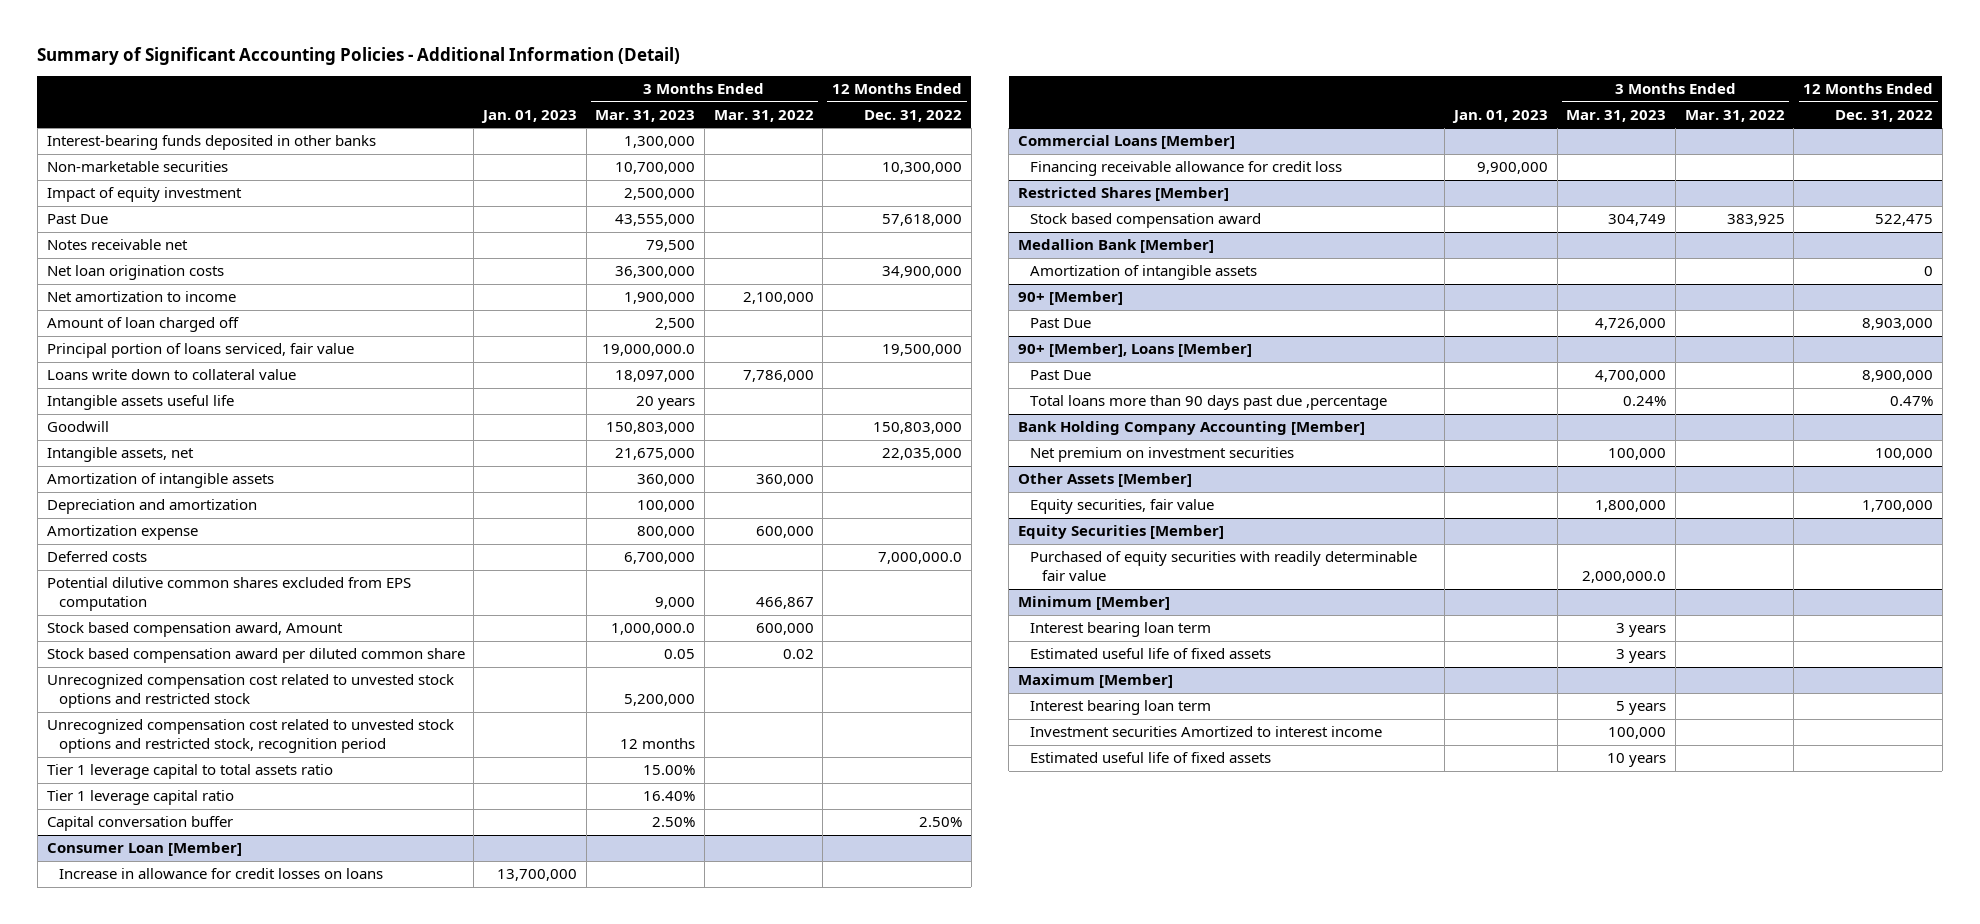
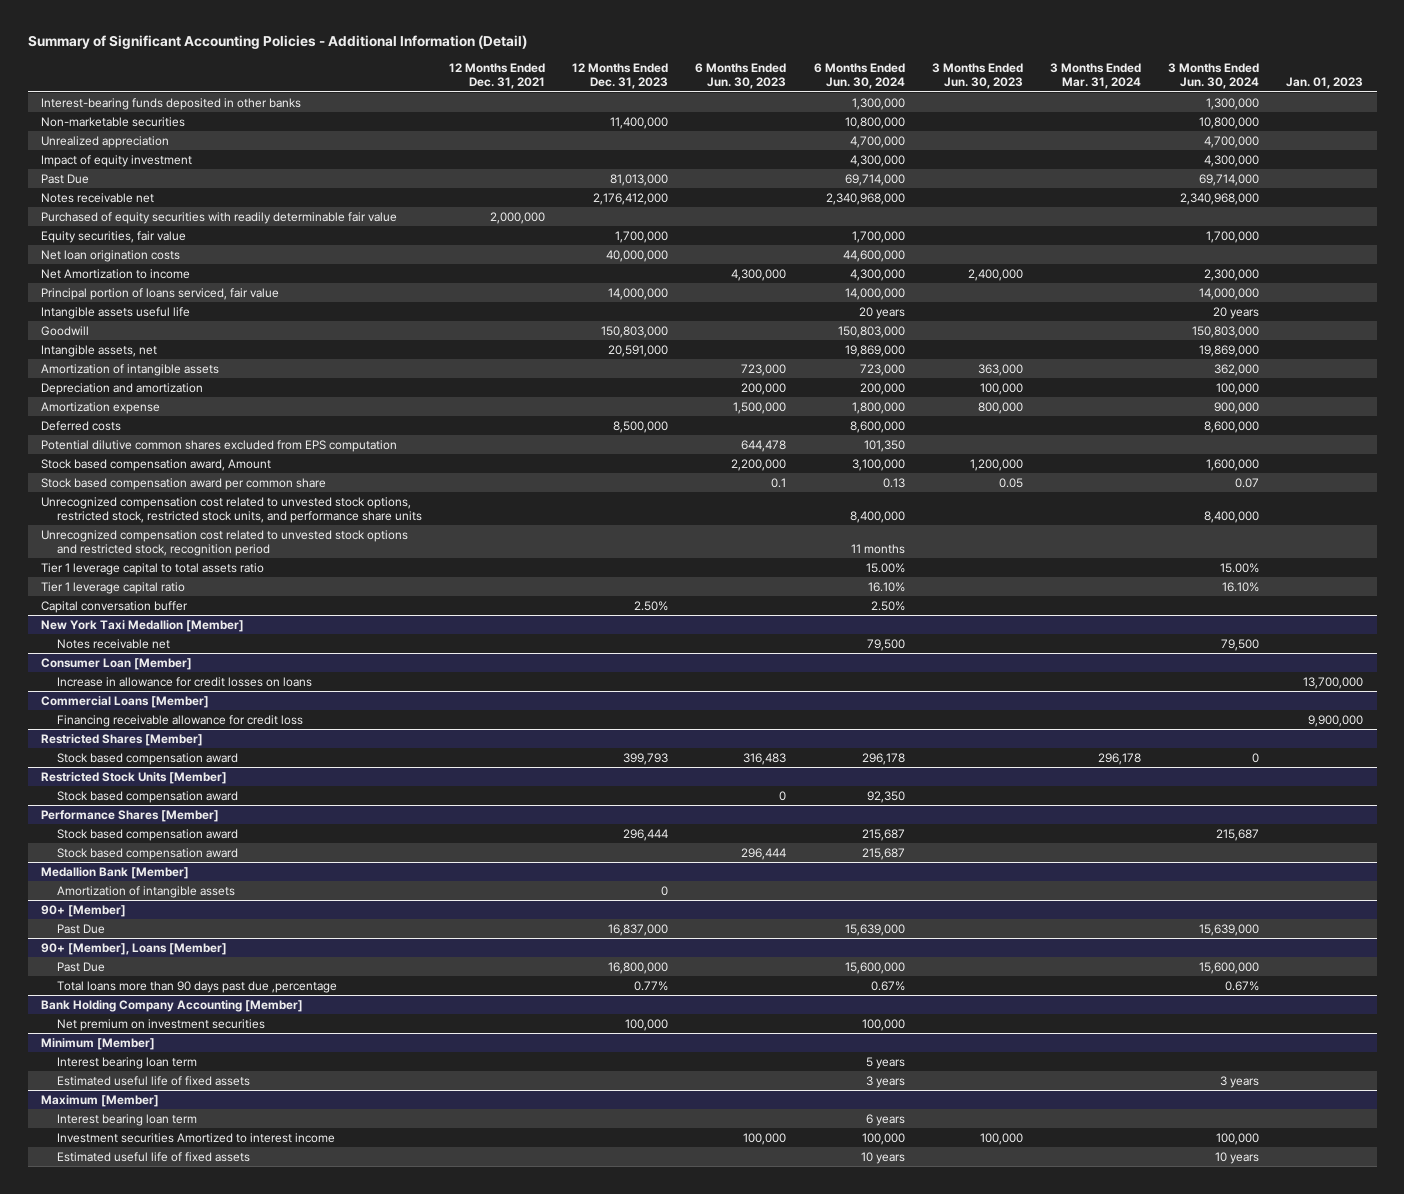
- | Jan. 01, 2023 | 3 Months Ended Mar. 31, 2023 | 3 Months Ended Mar. 31, 2022 | 12 Months Ended Dec. 31, 2022
+ | 12 Months Ended Dec. 31, 2021 | 12 Months Ended Dec. 31, 2023 | 6 Months Ended Jun. 30, 2023 | 6 Months Ended Jun. 30, 2024 | 3 Months Ended Jun. 30, 2023 | 3 Months Ended Mar. 31, 2024 | 3 Months Ended Jun. 30, 2024 | Jan. 01, 2023
+ Unrealized appreciation | | | | 4,700,000 | | | 4,700,000 |
+ Purchased of equity securities with readily determinable fair value | 2,000,000 | | | | | | |
+ Equity securities, fair value | | 1,700,000 | | 1,700,000 | | | 1,700,000 |
- Net amortization to income | | 1,900,000 | 2,100,000 |
- Amount of loan charged off | | 2,500 | |
+ Net Amortization to income | | | 4,300,000 | 4,300,000 | 2,400,000 | | 2,300,000 |
- Loans write down to collateral value | | 18,097,000 | 7,786,000 |
- Stock based compensation award per diluted common share | | 0.05 | 0.02 |
- Unrecognized compensation cost related to unvested stock options and restricted stock | | 5,200,000 | |
+ Stock based compensation award per common share | | | 0.1 | 0.13 | 0.05 | | 0.07 |
+ Unrecognized compensation cost related to unvested stock options, restricted stock, restricted stock units, and performance share units | | | | 8,400,000 | | | 8,400,000 |
+ New York Taxi Medallion [Member]
+ Notes receivable net | | | | 79,500 | | | 79,500 |
+ Restricted Stock Units [Member]
+ Stock based compensation award | | | 0 | 92,350 | | | |
+ Performance Shares [Member]
+ Stock based compensation award | | 296,444 | | 215,687 | | | 215,687 |
+ Stock based compensation award | | | 296,444 | 215,687 | | | |
- Other Assets [Member]
- Equity securities, fair value | | 1,800,000 | | 1,700,000
- Equity Securities [Member]
- Purchased of equity securities with readily determinable fair value | | 2,000,000.0 | |

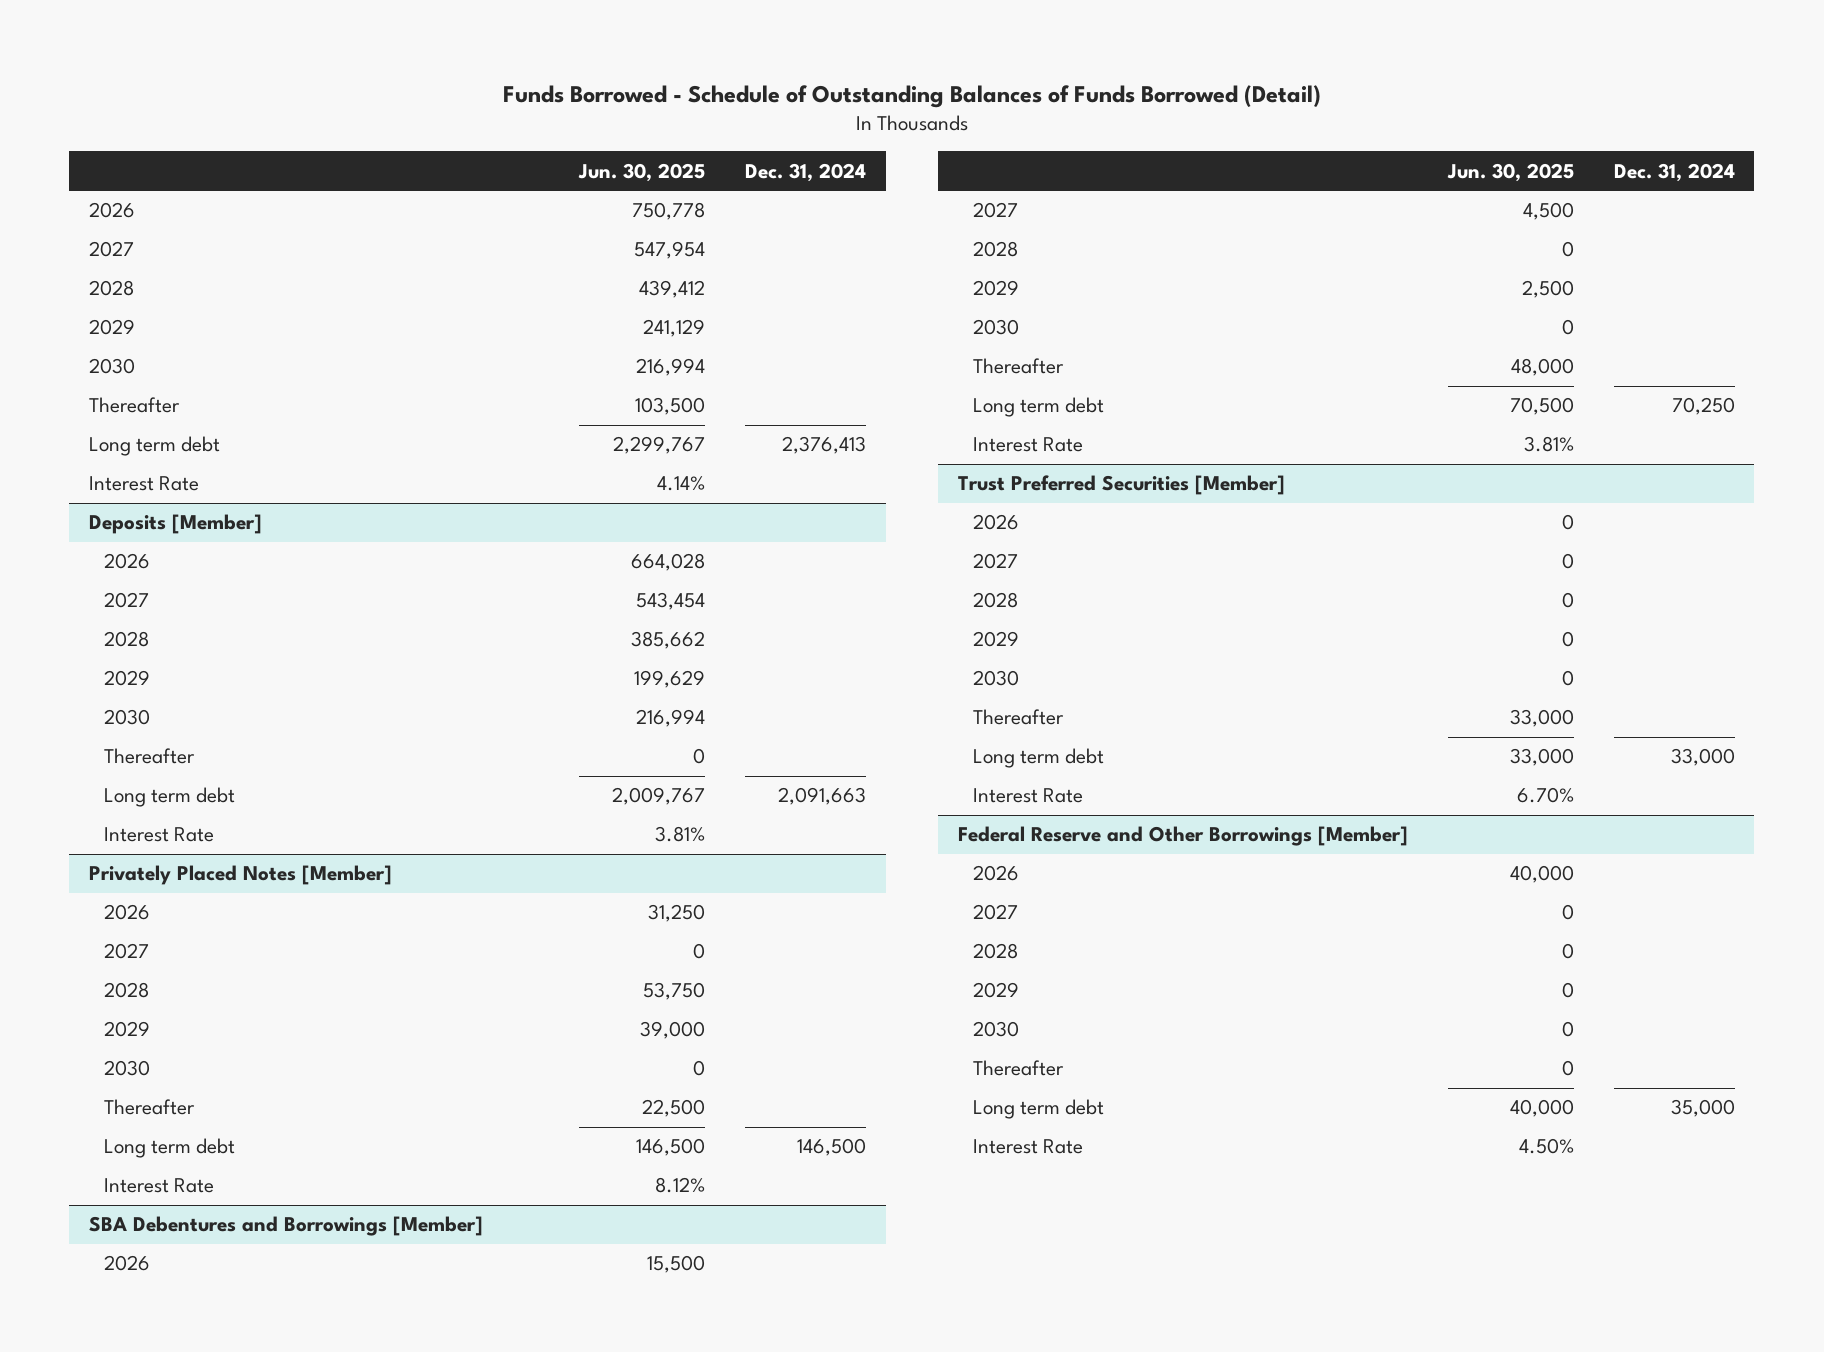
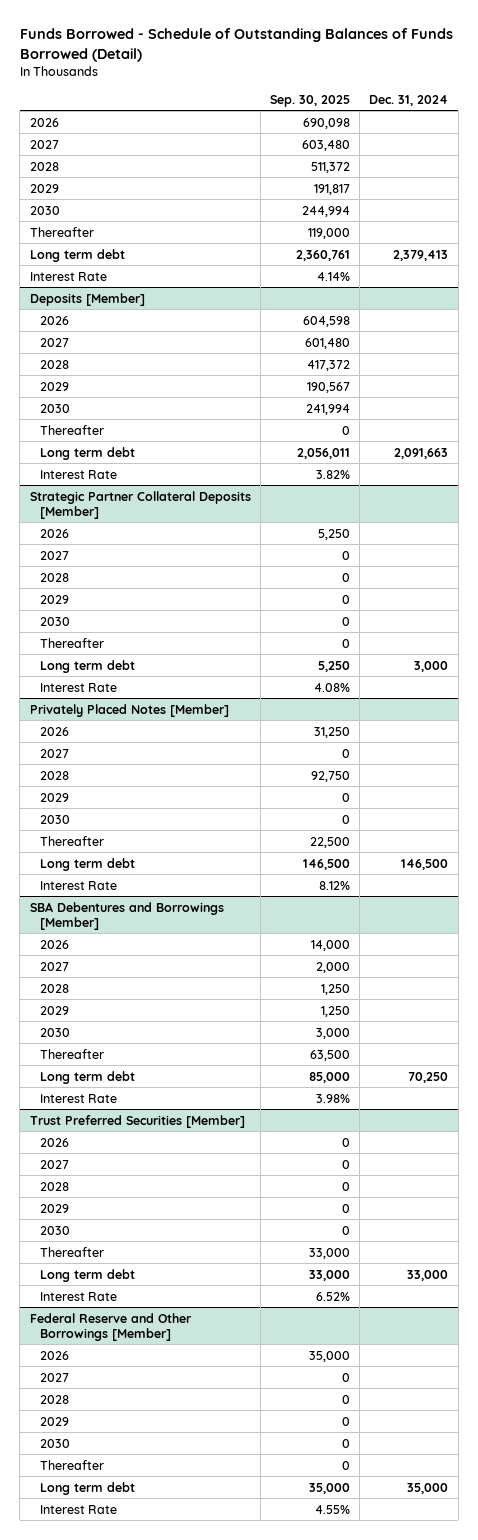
- | Jun. 30, 2025 | Dec. 31, 2024
+ | Sep. 30, 2025 | Dec. 31, 2024
- Long term debt | 2,299,767 | 2,376,413
+ Long term debt | 2,360,761 | 2,379,413
+ Strategic Partner Collateral Deposits [Member]
+ 2026 | 5,250 |
+ 2027 | 0 |
+ 2028 | 0 |
+ 2029 | 0 |
+ 2030 | 0 |
+ Thereafter | 0 |
+ Long term debt | 5,250 | 3,000
+ Interest Rate | 4.08% |

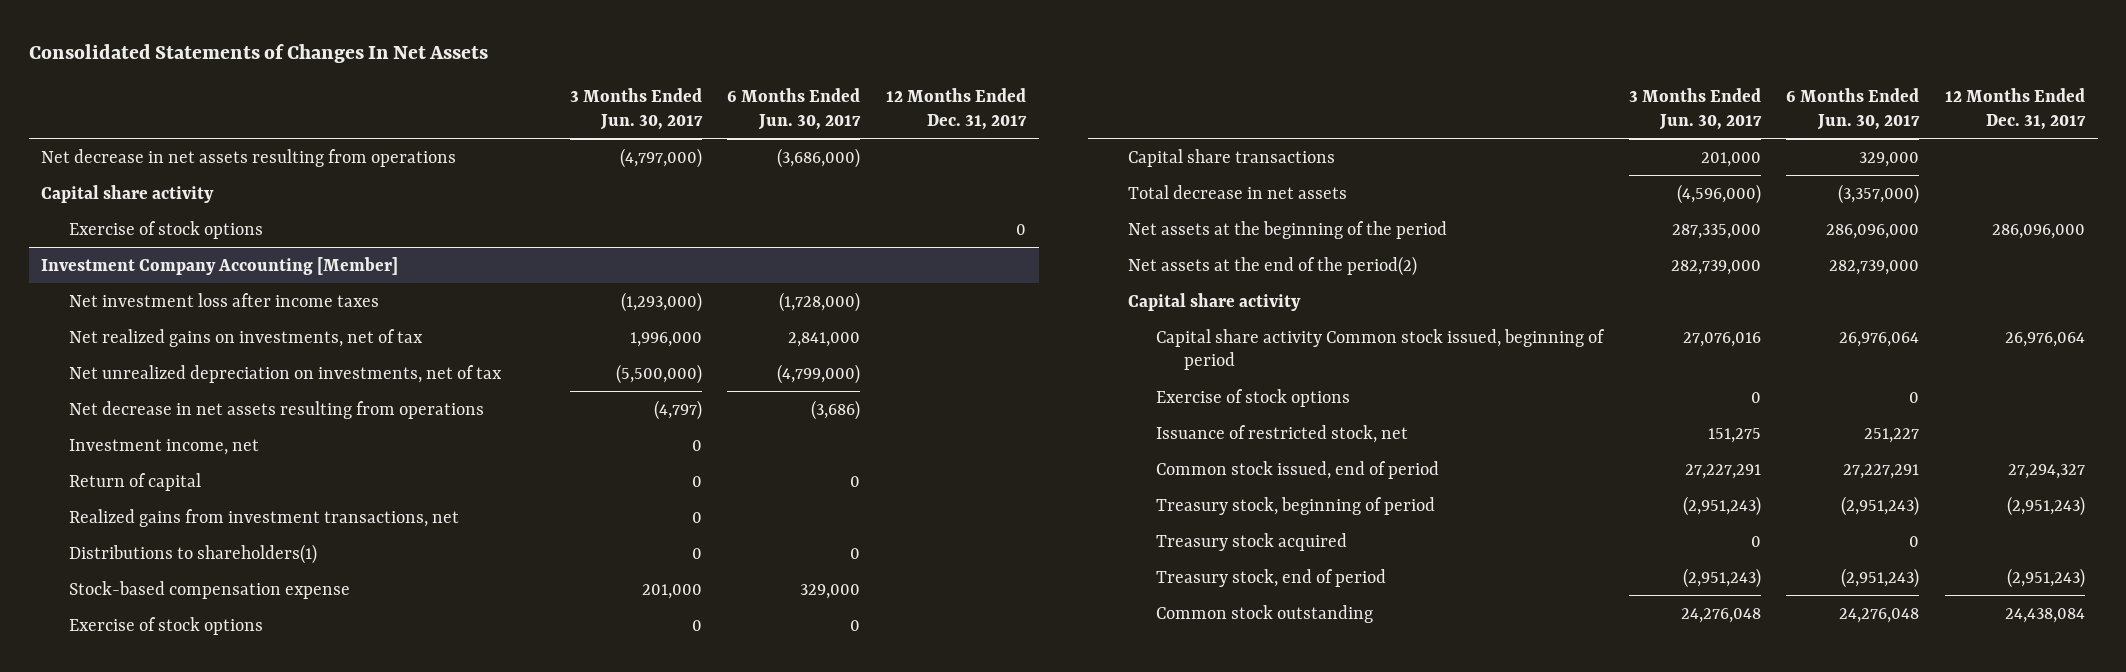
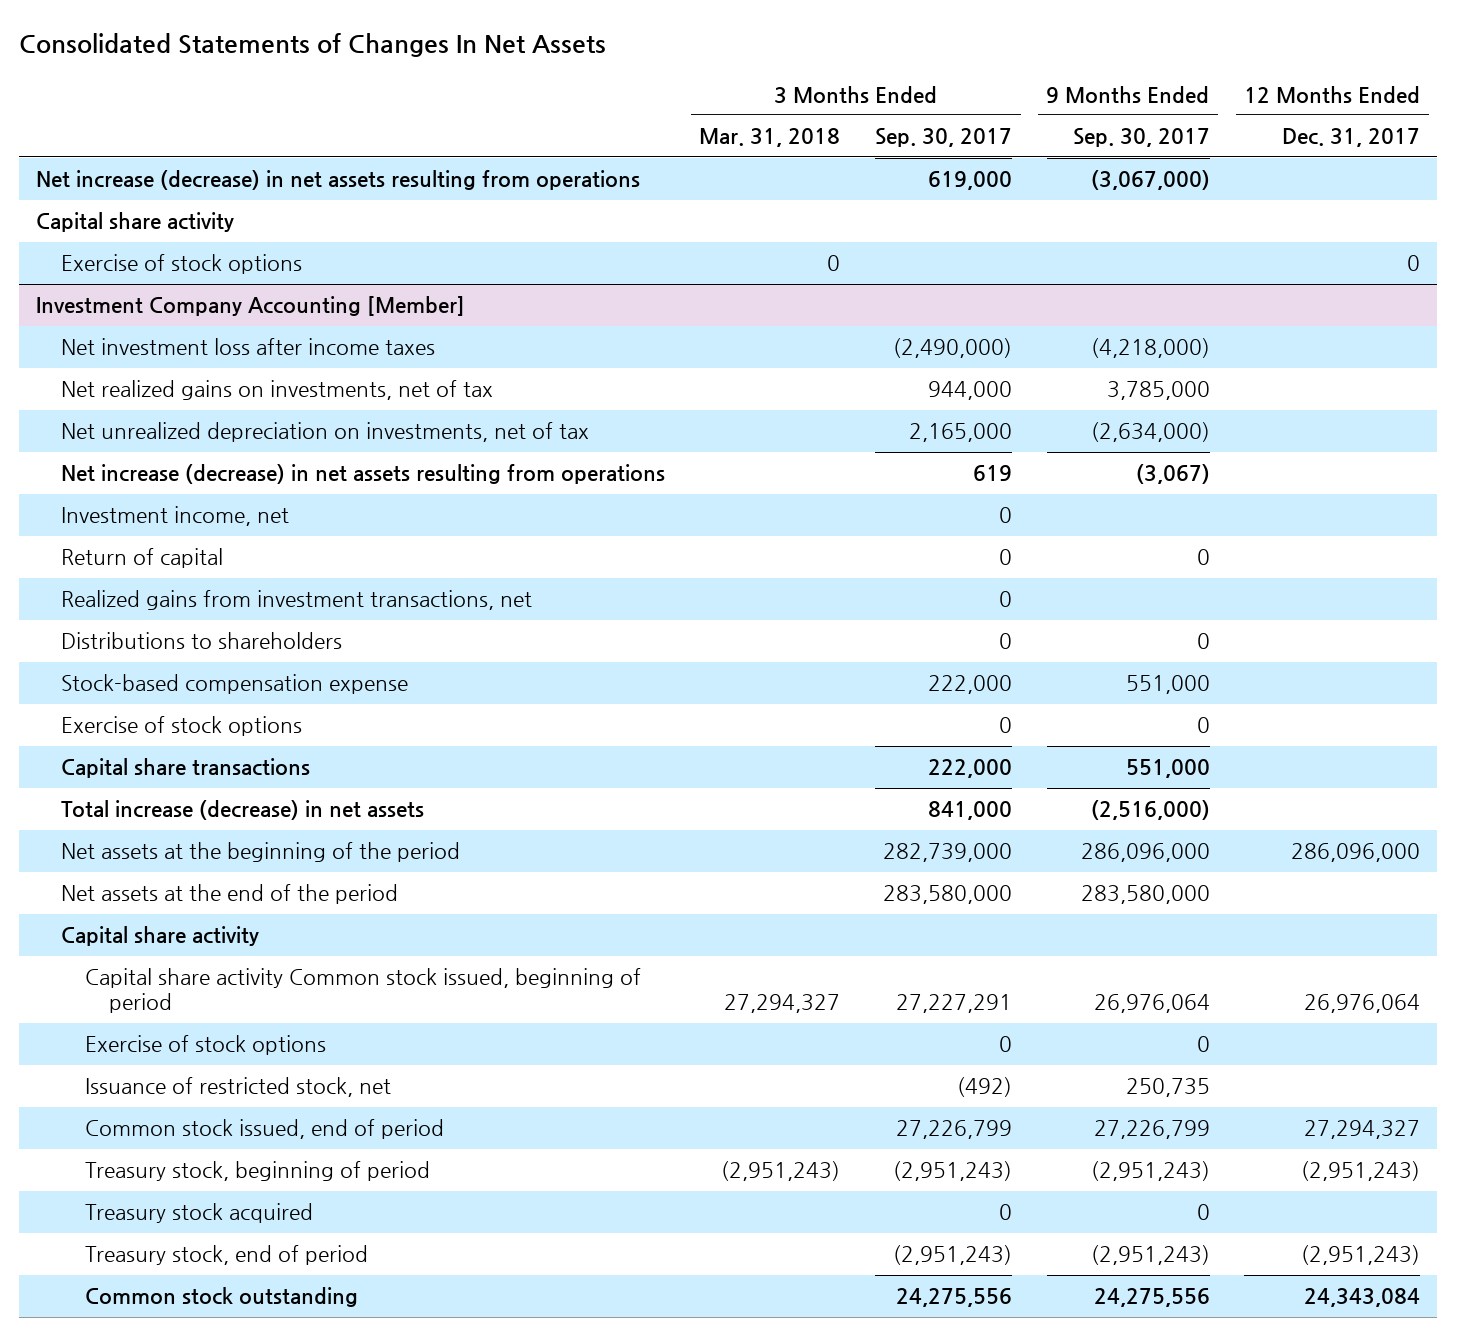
- | 3 Months Ended Jun. 30, 2017 | 6 Months Ended Jun. 30, 2017 | 12 Months Ended Dec. 31, 2017
+ | 3 Months Ended Mar. 31, 2018 | 3 Months Ended Sep. 30, 2017 | 9 Months Ended Sep. 30, 2017 | 12 Months Ended Dec. 31, 2017
- Net decrease in net assets resulting from operations | (4,797,000) | (3,686,000) |
+ Net increase (decrease) in net assets resulting from operations | | 619,000 | (3,067,000) |
@ Investment Company Accounting [Member]
- Net decrease in net assets resulting from operations | (4,797) | (3,686) |
+ Net increase (decrease) in net assets resulting from operations | | 619 | (3,067) |
- Distributions to shareholders(1) | 0 | 0 |
+ Distributions to shareholders | | 0 | 0 |
- Total decrease in net assets | (4,596,000) | (3,357,000) |
+ Total increase (decrease) in net assets | | 841,000 | (2,516,000) |
- Net assets at the end of the period(2) | 282,739,000 | 282,739,000 |
+ Net assets at the end of the period | | 283,580,000 | 283,580,000 |
- Common stock outstanding | 24,276,048 | 24,276,048 | 24,438,084
+ Common stock outstanding | | 24,275,556 | 24,275,556 | 24,343,084

